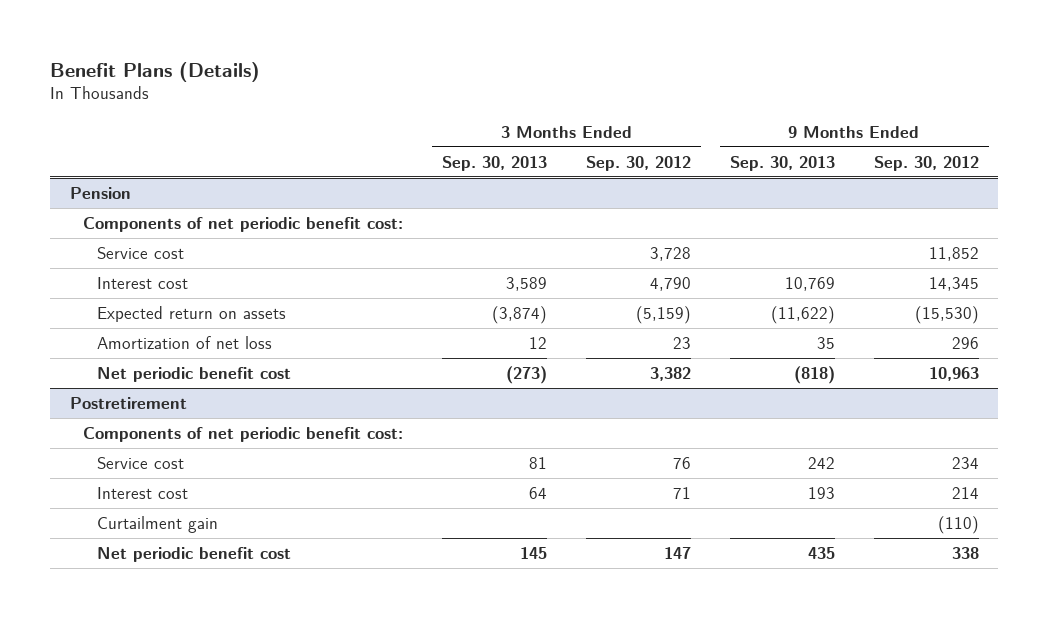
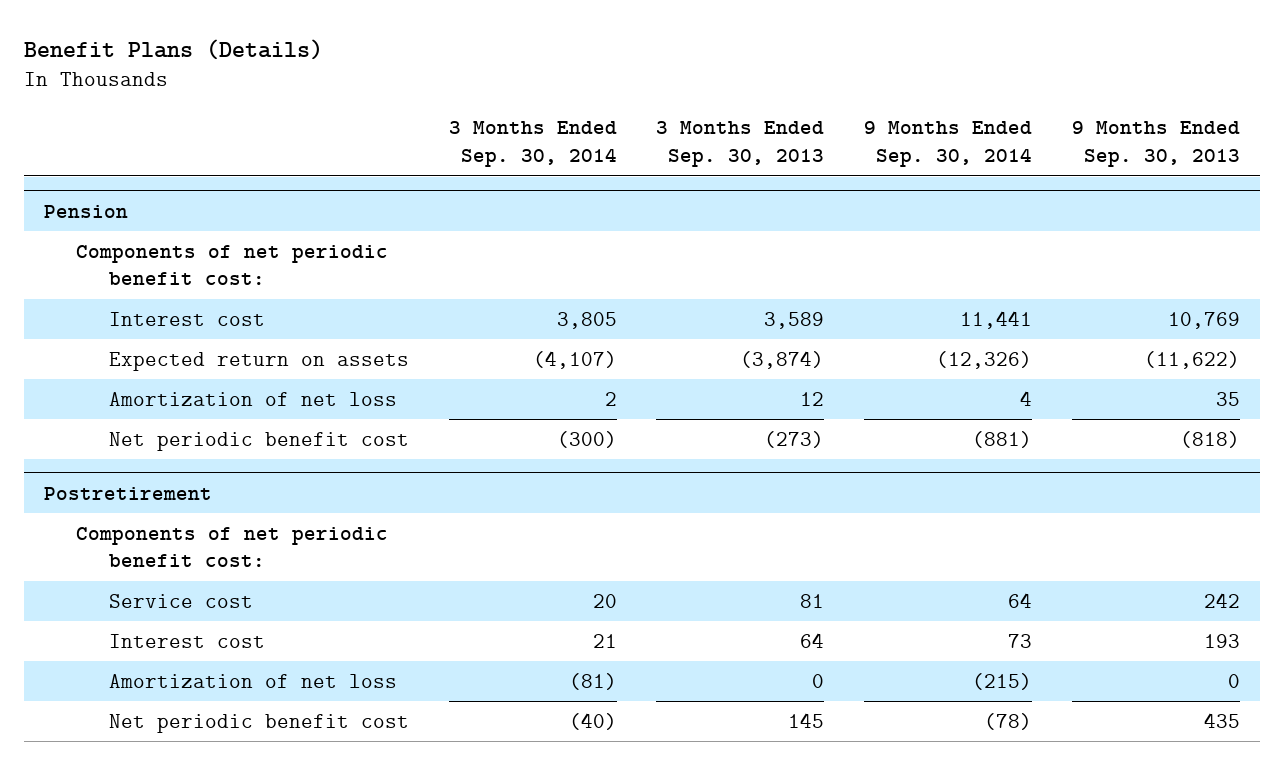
- | 3 Months Ended Sep. 30, 2013 | 3 Months Ended Sep. 30, 2012 | 9 Months Ended Sep. 30, 2013 | 9 Months Ended Sep. 30, 2012
+ | 3 Months Ended Sep. 30, 2014 | 3 Months Ended Sep. 30, 2013 | 9 Months Ended Sep. 30, 2014 | 9 Months Ended Sep. 30, 2013
@ Pension
- Service cost | | 3,728 | | 11,852
@ Postretirement
- Curtailment gain | | | | (110)
+ Amortization of net loss | (81) | 0 | (215) | 0

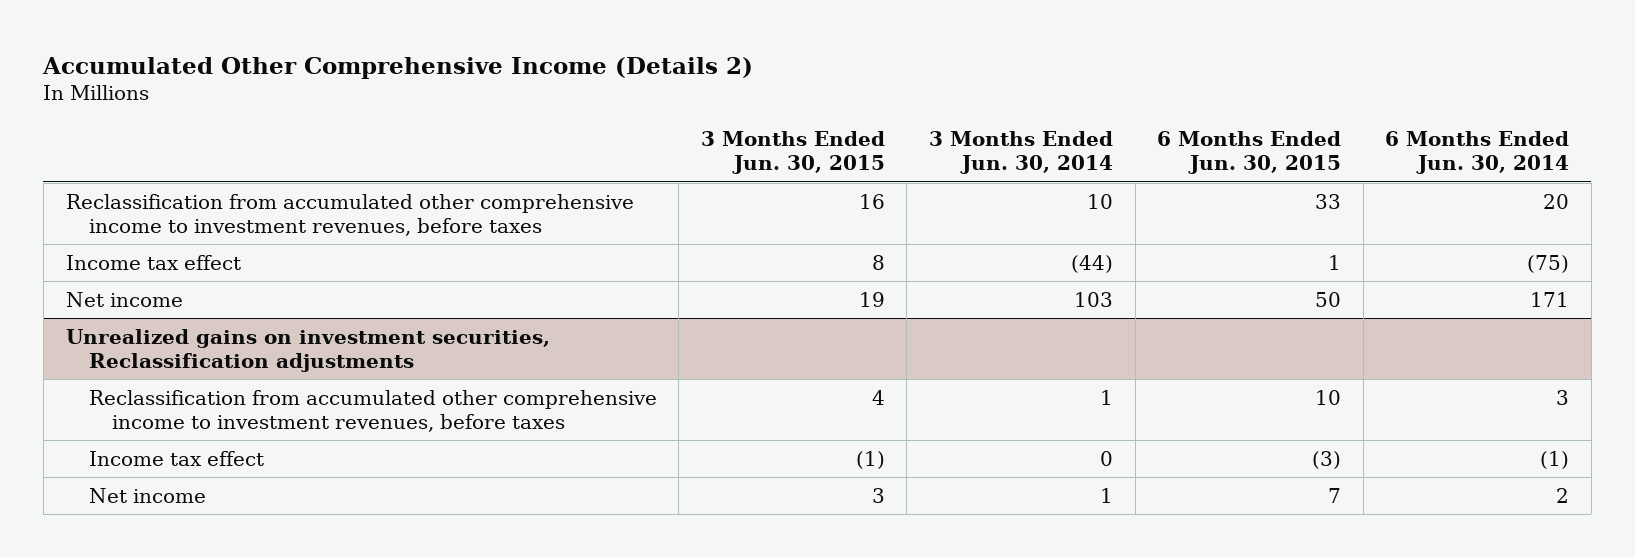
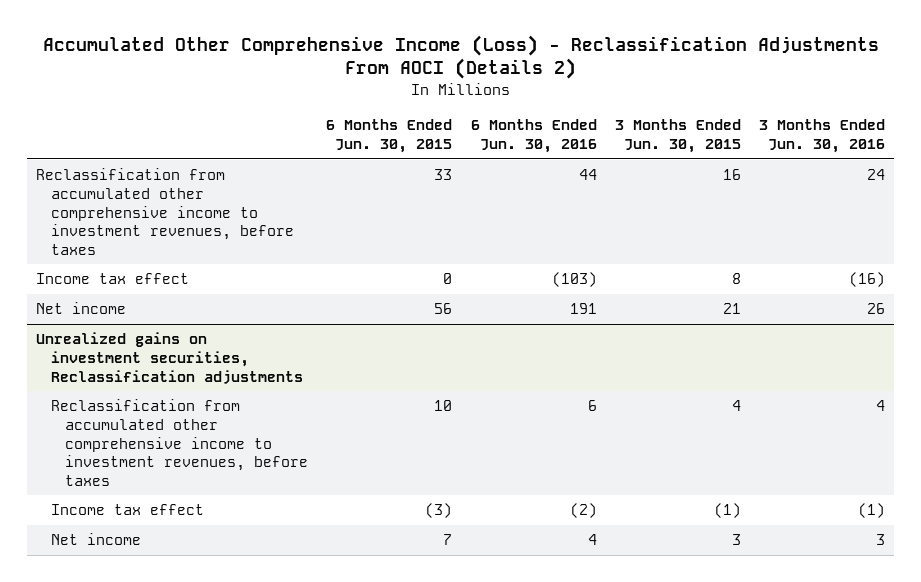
- Accumulated Other Comprehensive Income (Details 2)
+ Accumulated Other Comprehensive Income (Loss) - Reclassification Adjustments From AOCI (Details 2)
- | 3 Months Ended Jun. 30, 2015 | 3 Months Ended Jun. 30, 2014 | 6 Months Ended Jun. 30, 2015 | 6 Months Ended Jun. 30, 2014
+ | 6 Months Ended Jun. 30, 2015 | 6 Months Ended Jun. 30, 2016 | 3 Months Ended Jun. 30, 2015 | 3 Months Ended Jun. 30, 2016
- Income tax effect | 8 | (44) | 1 | (75)
- Net income | 19 | 103 | 50 | 171
+ Income tax effect | 0 | (103) | 8 | (16)
+ Net income | 56 | 191 | 21 | 26

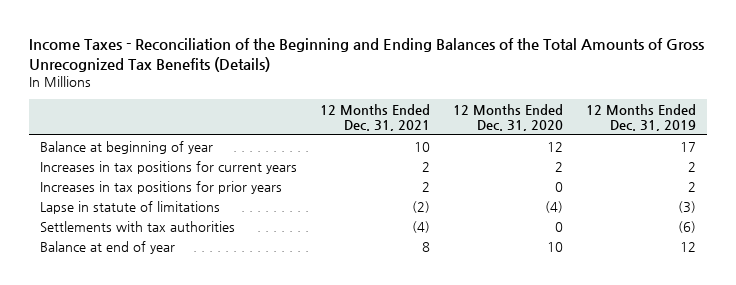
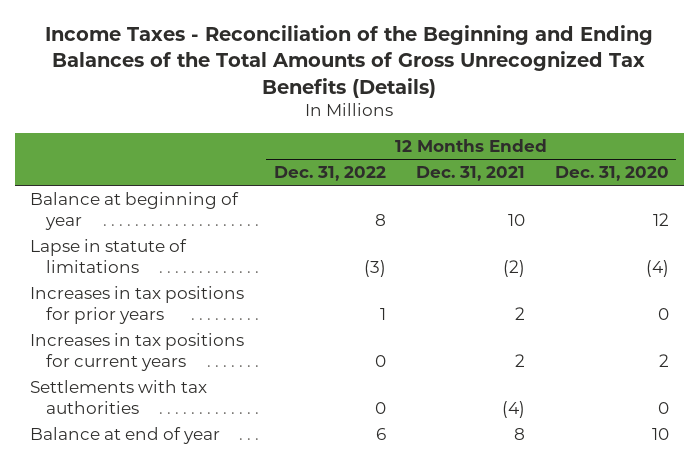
- | 12 Months Ended Dec. 31, 2021 | 12 Months Ended Dec. 31, 2020 | 12 Months Ended Dec. 31, 2019
+ | 12 Months Ended Dec. 31, 2022 | 12 Months Ended Dec. 31, 2021 | 12 Months Ended Dec. 31, 2020
moved down: Increases in tax positions for prior years | 1 | 2 | 0
moved down: Increases in tax positions for current years | 0 | 2 | 2

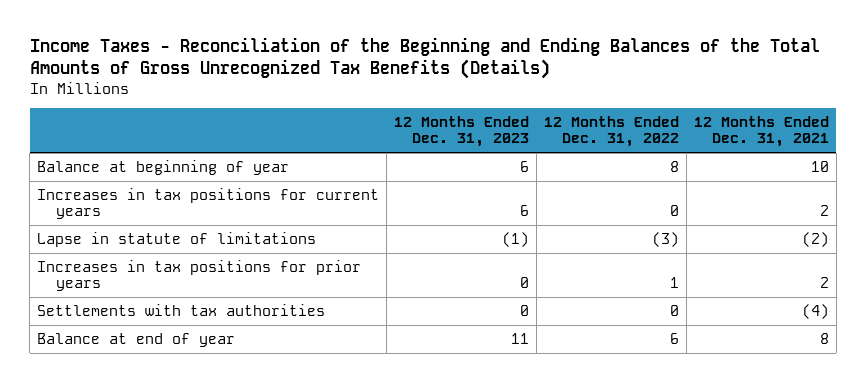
- | 12 Months Ended Dec. 31, 2022 | 12 Months Ended Dec. 31, 2021 | 12 Months Ended Dec. 31, 2020
+ | 12 Months Ended Dec. 31, 2023 | 12 Months Ended Dec. 31, 2022 | 12 Months Ended Dec. 31, 2021
moved up: Increases in tax positions for current years | 6 | 0 | 2

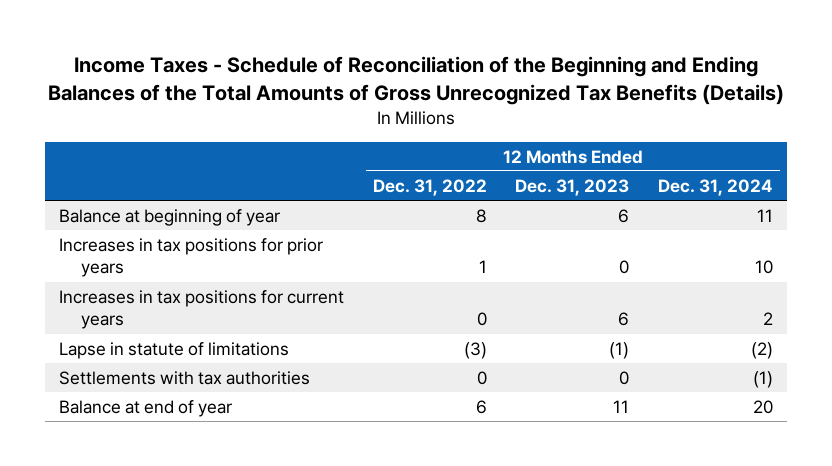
- Income Taxes - Reconciliation of the Beginning and Ending Balances of the Total Amounts of Gross Unrecognized Tax Benefits (Details)
+ Income Taxes - Schedule of Reconciliation of the Beginning and Ending Balances of the Total Amounts of Gross Unrecognized Tax Benefits (Details)
- | 12 Months Ended Dec. 31, 2023 | 12 Months Ended Dec. 31, 2022 | 12 Months Ended Dec. 31, 2021
+ | 12 Months Ended Dec. 31, 2022 | 12 Months Ended Dec. 31, 2023 | 12 Months Ended Dec. 31, 2024
moved up: Increases in tax positions for prior years | 1 | 0 | 10

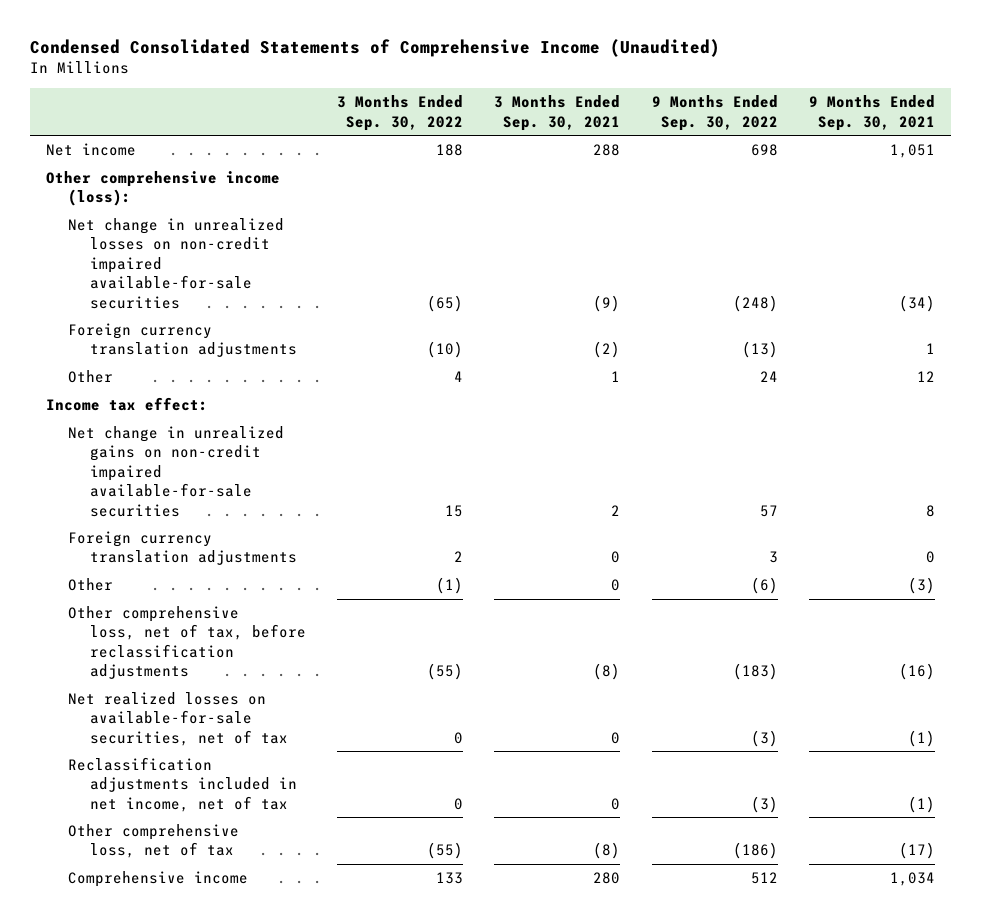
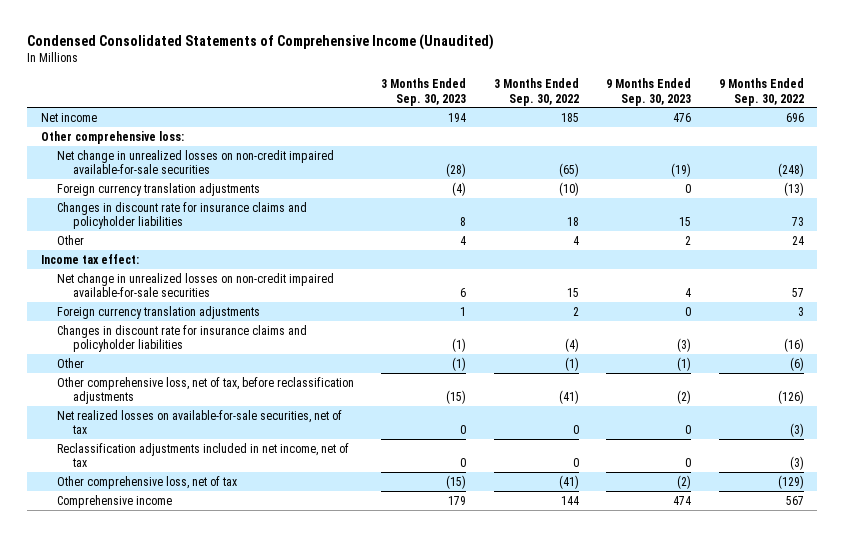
- | 3 Months Ended Sep. 30, 2022 | 3 Months Ended Sep. 30, 2021 | 9 Months Ended Sep. 30, 2022 | 9 Months Ended Sep. 30, 2021
+ | 3 Months Ended Sep. 30, 2023 | 3 Months Ended Sep. 30, 2022 | 9 Months Ended Sep. 30, 2023 | 9 Months Ended Sep. 30, 2022
- Net income | 188 | 288 | 698 | 1,051
- Other comprehensive income (loss):
+ Net income | 194 | 185 | 476 | 696
+ Other comprehensive loss:
+ Changes in discount rate for insurance claims and policyholder liabilities | 8 | 18 | 15 | 73
- Net change in unrealized gains on non-credit impaired available-for-sale securities | 15 | 2 | 57 | 8
+ Net change in unrealized losses on non-credit impaired available-for-sale securities | 6 | 15 | 4 | 57
+ Changes in discount rate for insurance claims and policyholder liabilities | (1) | (4) | (3) | (16)
- Other comprehensive loss, net of tax, before reclassification adjustments | (55) | (8) | (183) | (16)
+ Other comprehensive loss, net of tax, before reclassification adjustments | (15) | (41) | (2) | (126)
- Other comprehensive loss, net of tax | (55) | (8) | (186) | (17)
- Comprehensive income | 133 | 280 | 512 | 1,034
+ Other comprehensive loss, net of tax | (15) | (41) | (2) | (129)
+ Comprehensive income | 179 | 144 | 474 | 567

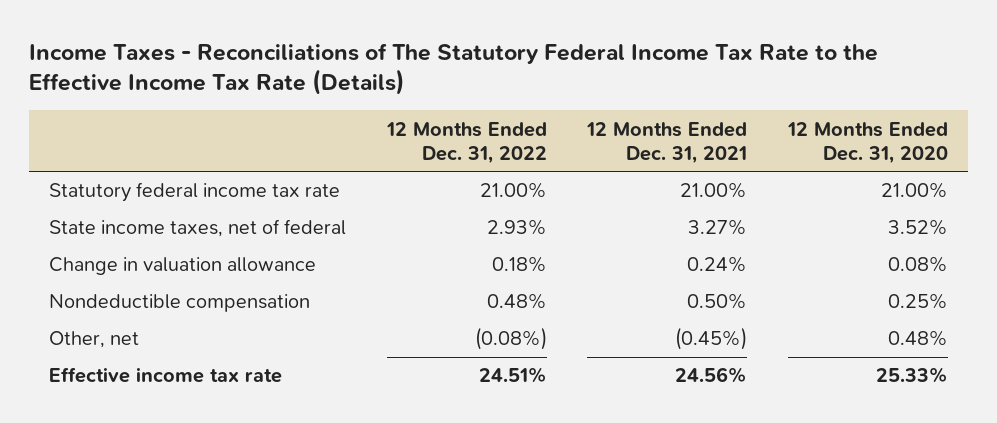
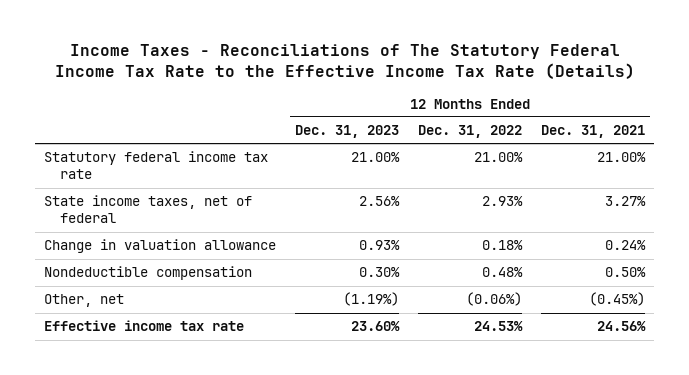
- | 12 Months Ended Dec. 31, 2022 | 12 Months Ended Dec. 31, 2021 | 12 Months Ended Dec. 31, 2020
+ | 12 Months Ended Dec. 31, 2023 | 12 Months Ended Dec. 31, 2022 | 12 Months Ended Dec. 31, 2021
- Other, net | (0.08%) | (0.45%) | 0.48%
- Effective income tax rate | 24.51% | 24.56% | 25.33%
+ Other, net | (1.19%) | (0.06%) | (0.45%)
+ Effective income tax rate | 23.60% | 24.53% | 24.56%

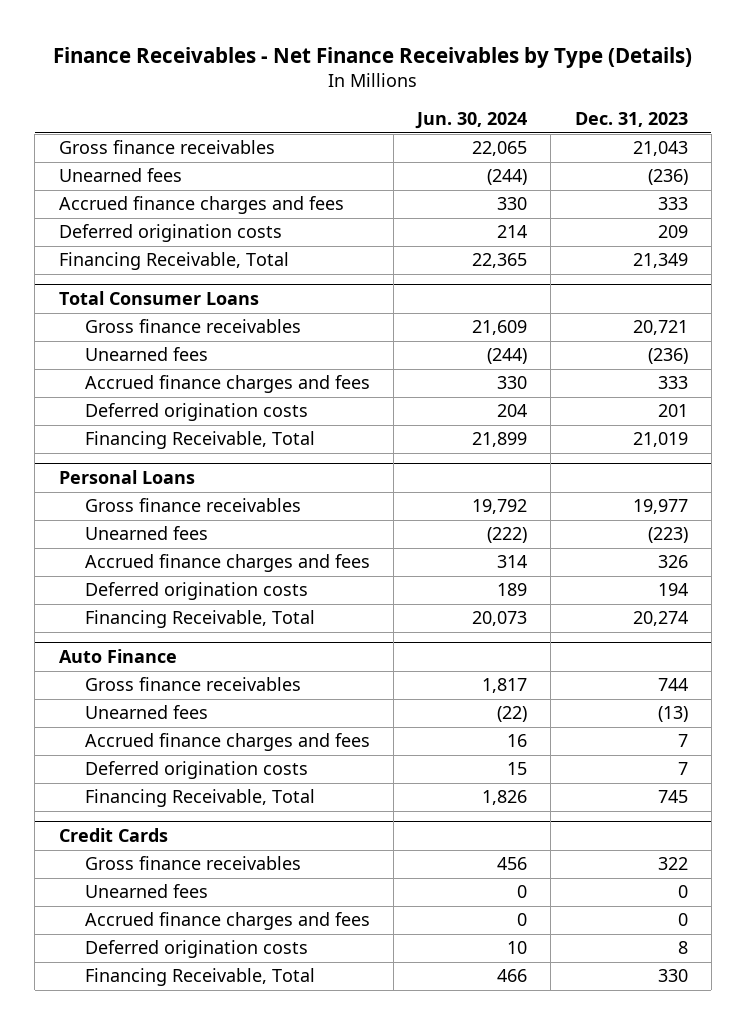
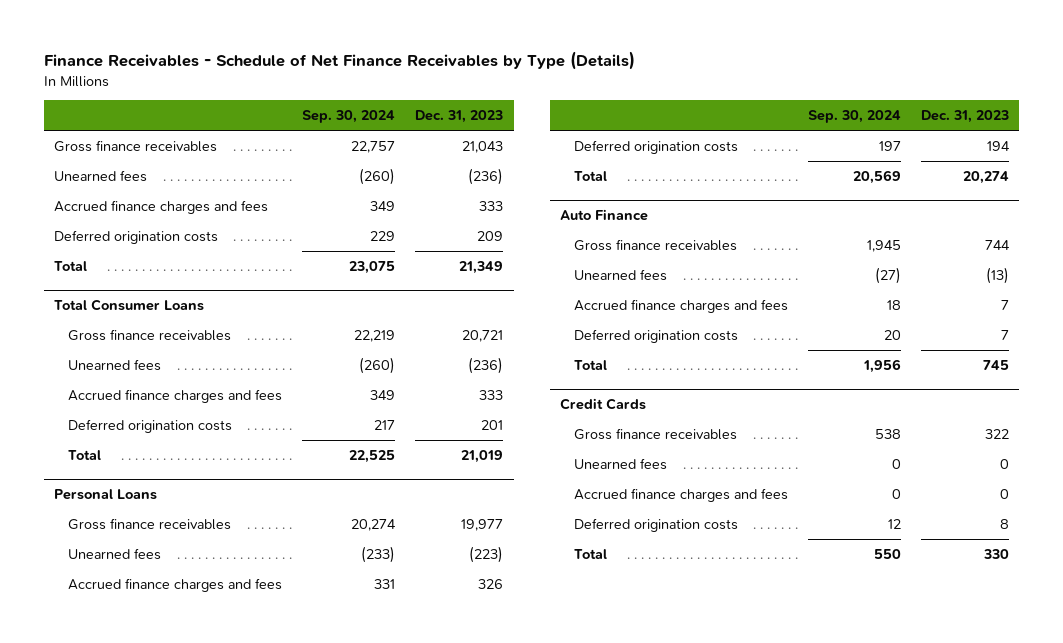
- Finance Receivables - Net Finance Receivables by Type (Details)
+ Finance Receivables - Schedule of Net Finance Receivables by Type (Details)
- | Jun. 30, 2024 | Dec. 31, 2023
+ | Sep. 30, 2024 | Dec. 31, 2023
- Financing Receivable, Total | 22,365 | 21,349
+ Total | 23,075 | 21,349
@ Total Consumer Loans
- Financing Receivable, Total | 21,899 | 21,019
+ Total | 22,525 | 21,019
@ Personal Loans
- Financing Receivable, Total | 20,073 | 20,274
+ Total | 20,569 | 20,274
@ Auto Finance
- Financing Receivable, Total | 1,826 | 745
+ Total | 1,956 | 745
@ Credit Cards
- Financing Receivable, Total | 466 | 330
+ Total | 550 | 330

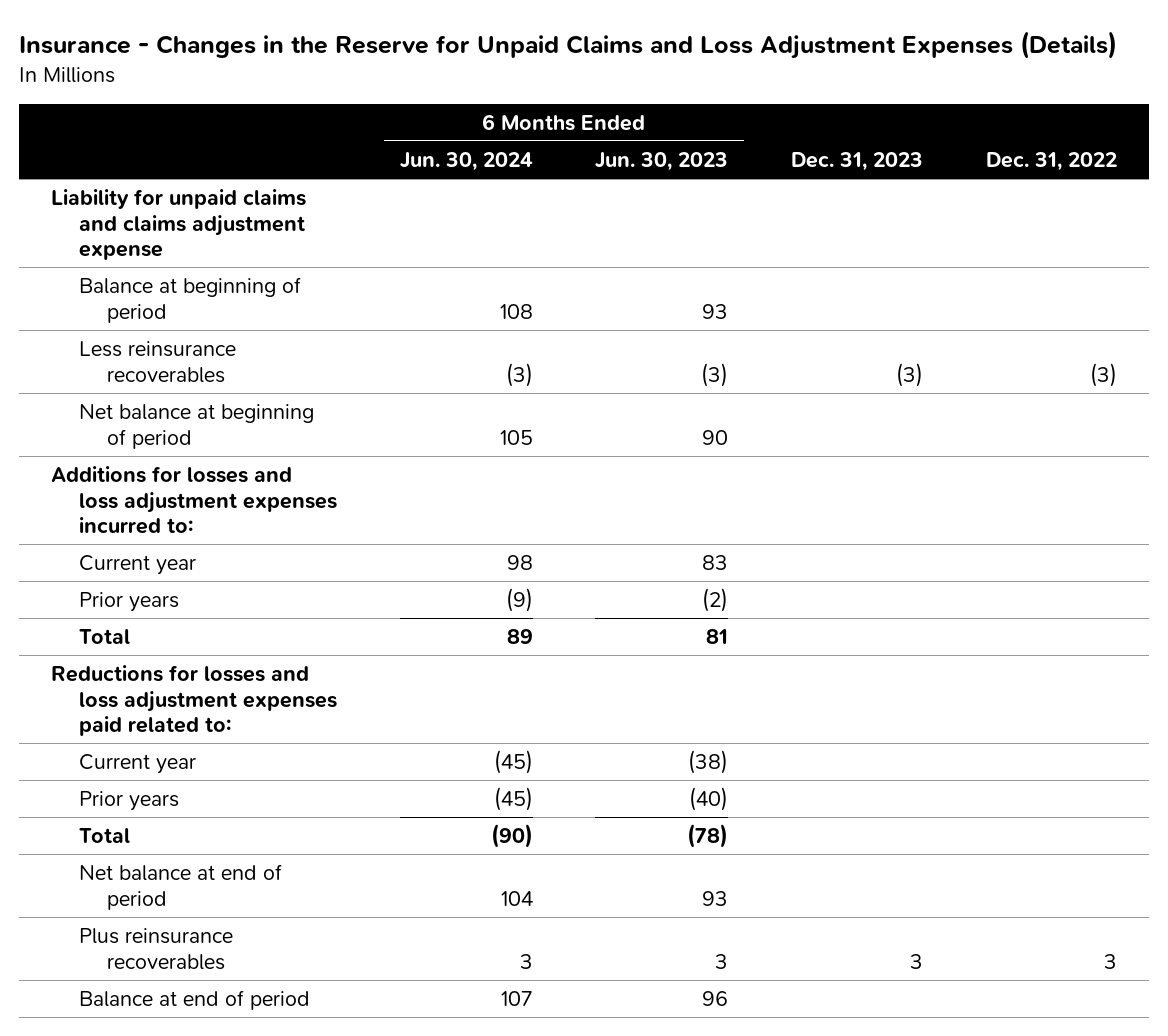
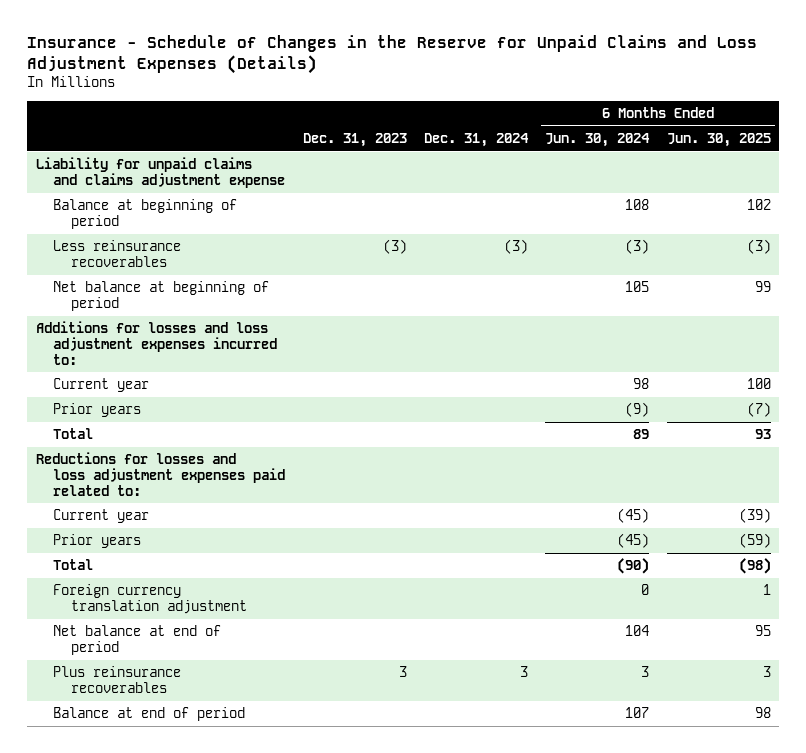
- Insurance - Changes in the Reserve for Unpaid Claims and Loss Adjustment Expenses (Details)
+ Insurance - Schedule of Changes in the Reserve for Unpaid Claims and Loss Adjustment Expenses (Details)
- | 6 Months Ended Jun. 30, 2024 | 6 Months Ended Jun. 30, 2023 | Dec. 31, 2023 | Dec. 31, 2022
+ | Dec. 31, 2023 | Dec. 31, 2024 | 6 Months Ended Jun. 30, 2024 | 6 Months Ended Jun. 30, 2025
+ Foreign currency translation adjustment | | | 0 | 1

